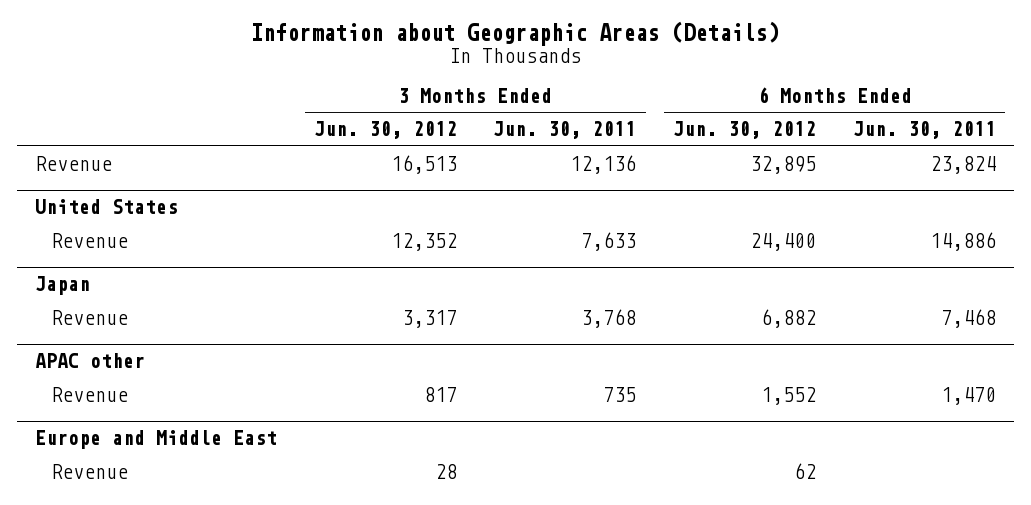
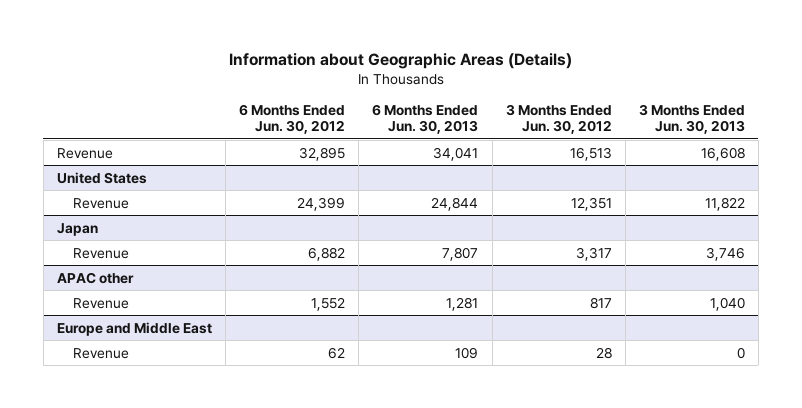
- | 3 Months Ended Jun. 30, 2012 | 3 Months Ended Jun. 30, 2011 | 6 Months Ended Jun. 30, 2012 | 6 Months Ended Jun. 30, 2011
+ | 6 Months Ended Jun. 30, 2012 | 6 Months Ended Jun. 30, 2013 | 3 Months Ended Jun. 30, 2012 | 3 Months Ended Jun. 30, 2013
@ United States
- Revenue | 12,352 | 7,633 | 24,400 | 14,886
+ Revenue | 24,399 | 24,844 | 12,351 | 11,822

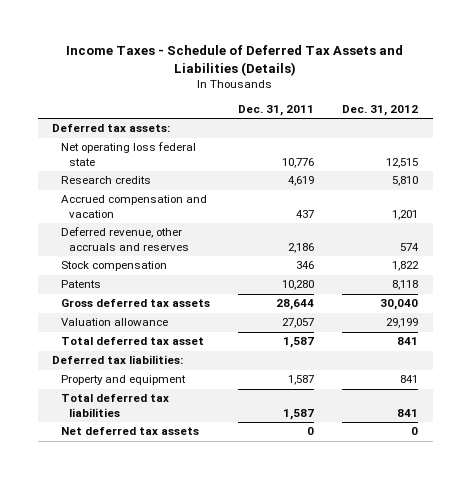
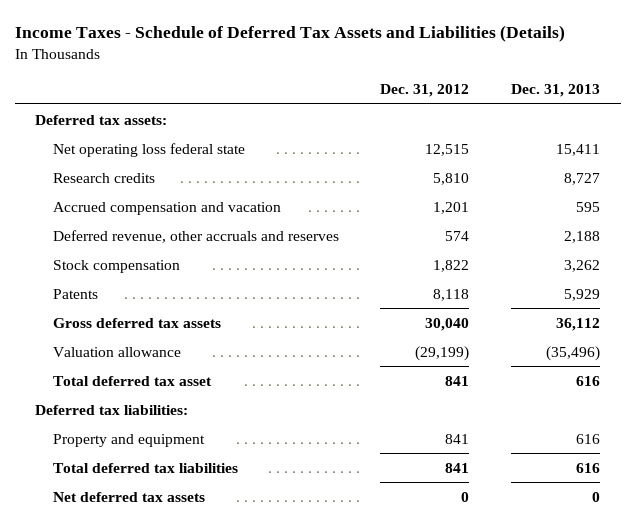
- | Dec. 31, 2011 | Dec. 31, 2012
+ | Dec. 31, 2012 | Dec. 31, 2013
- Valuation allowance | 27,057 | 29,199
+ Valuation allowance | (29,199) | (35,496)

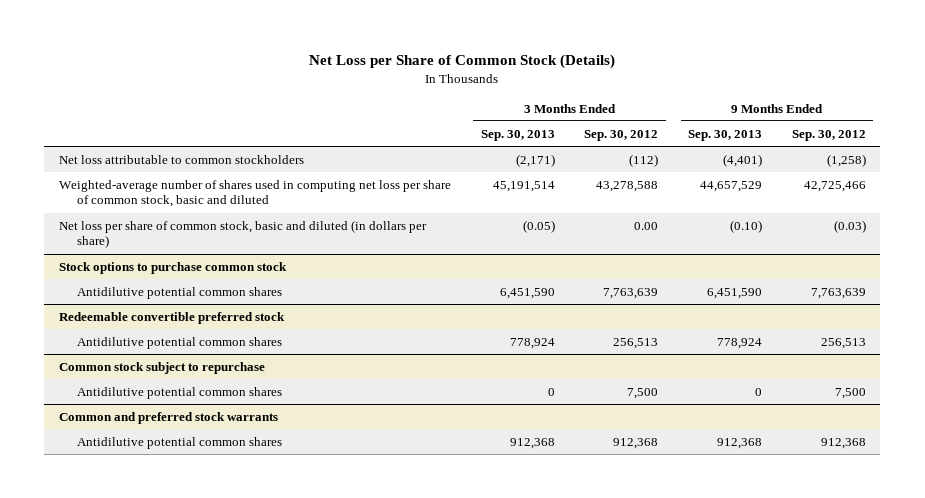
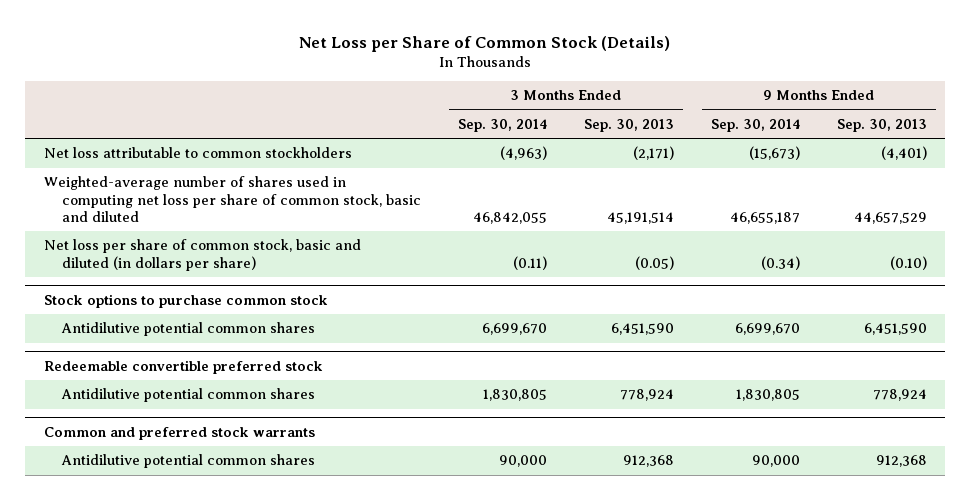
- | 3 Months Ended Sep. 30, 2013 | 3 Months Ended Sep. 30, 2012 | 9 Months Ended Sep. 30, 2013 | 9 Months Ended Sep. 30, 2012
+ | 3 Months Ended Sep. 30, 2014 | 3 Months Ended Sep. 30, 2013 | 9 Months Ended Sep. 30, 2014 | 9 Months Ended Sep. 30, 2013
- Common stock subject to repurchase
- Antidilutive potential common shares | 0 | 7,500 | 0 | 7,500

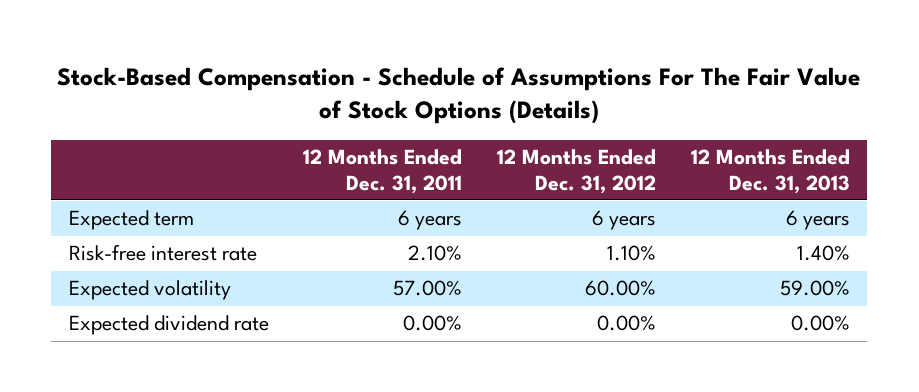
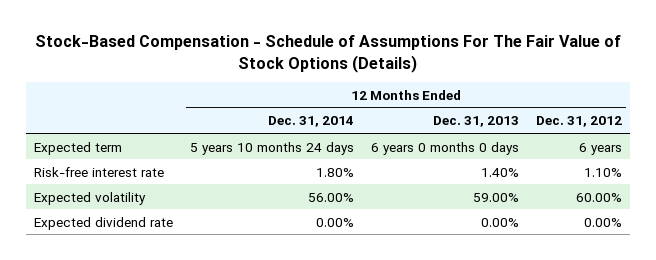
- | 12 Months Ended Dec. 31, 2011 | 12 Months Ended Dec. 31, 2012 | 12 Months Ended Dec. 31, 2013
+ | 12 Months Ended Dec. 31, 2014 | 12 Months Ended Dec. 31, 2013 | 12 Months Ended Dec. 31, 2012
- Expected term | 6 years | 6 years | 6 years
+ Expected term | 5 years 10 months 24 days | 6 years 0 months 0 days | 6 years

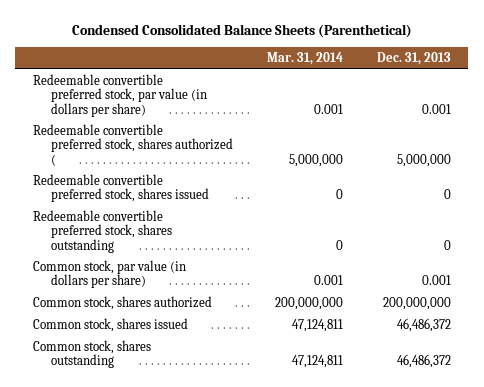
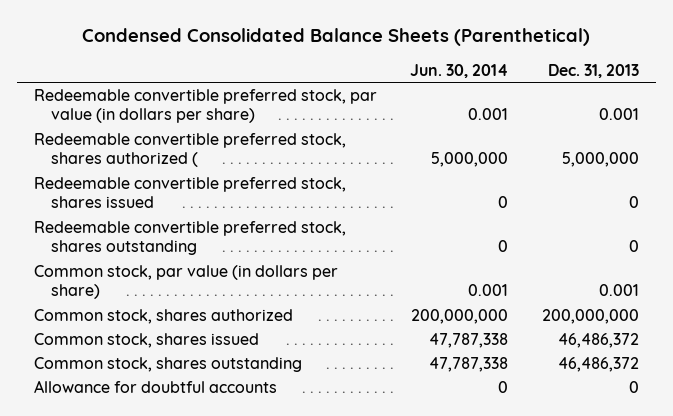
- | Mar. 31, 2014 | Dec. 31, 2013
+ | Jun. 30, 2014 | Dec. 31, 2013
+ Allowance for doubtful accounts | 0 | 0

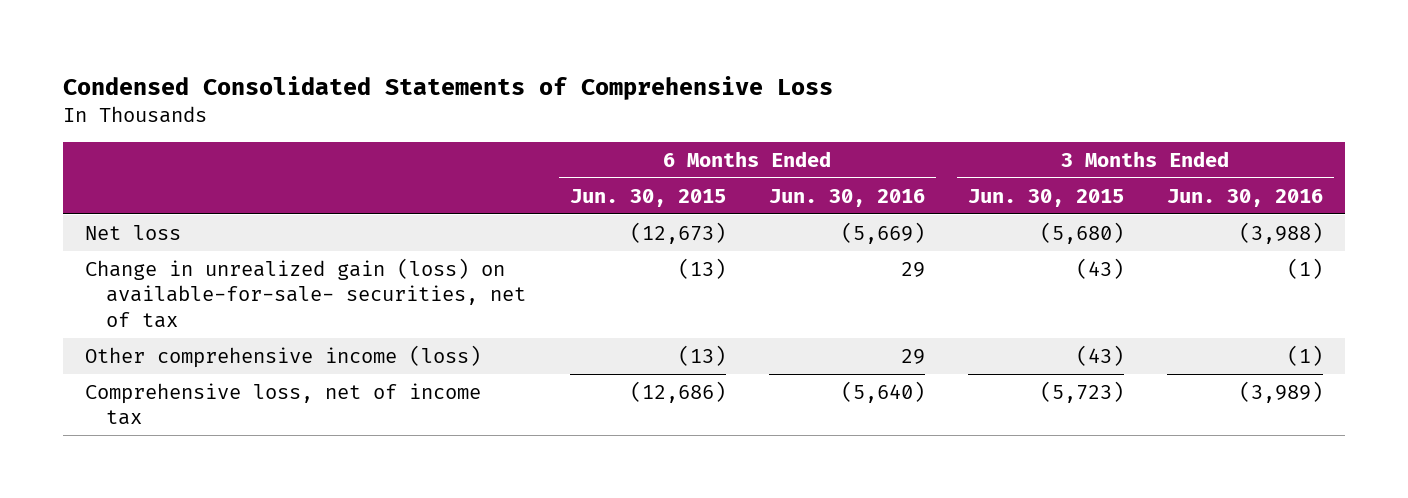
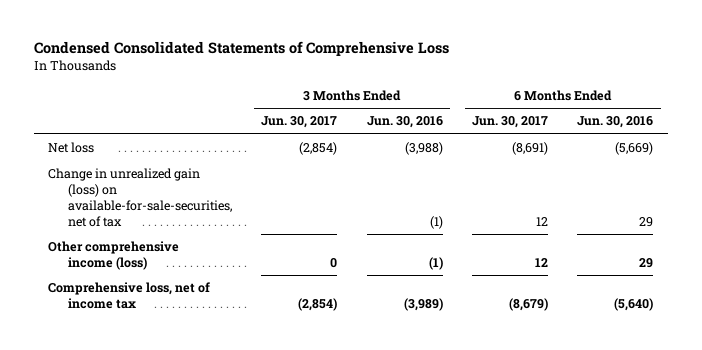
- | 6 Months Ended Jun. 30, 2015 | 6 Months Ended Jun. 30, 2016 | 3 Months Ended Jun. 30, 2015 | 3 Months Ended Jun. 30, 2016
+ | 3 Months Ended Jun. 30, 2017 | 3 Months Ended Jun. 30, 2016 | 6 Months Ended Jun. 30, 2017 | 6 Months Ended Jun. 30, 2016
- Change in unrealized gain (loss) on available-for-sale- securities, net of tax | (13) | 29 | (43) | (1)
+ Change in unrealized gain (loss) on available-for-sale-securities, net of tax | | (1) | 12 | 29

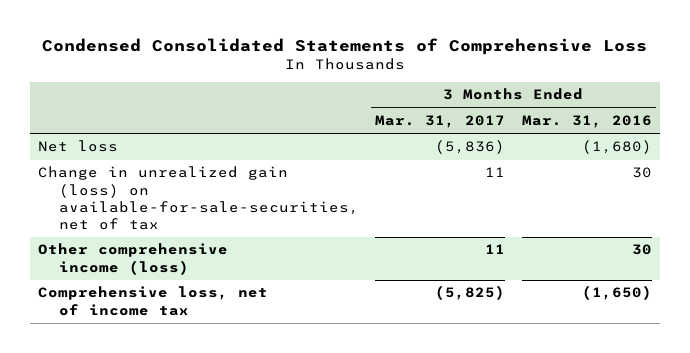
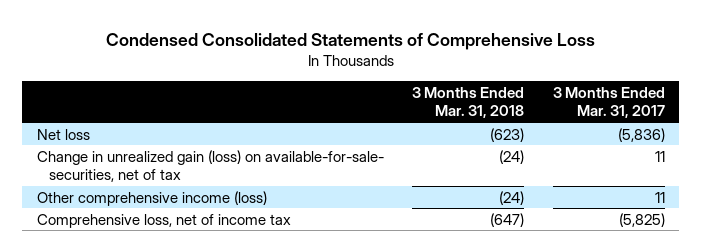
- | 3 Months Ended Mar. 31, 2017 | 3 Months Ended Mar. 31, 2016
+ | 3 Months Ended Mar. 31, 2018 | 3 Months Ended Mar. 31, 2017
- Change in unrealized gain (loss) on available-for-sale-securities, net of tax | 11 | 30
+ Change in unrealized gain (loss) on available-for-sale- securities, net of tax | (24) | 11

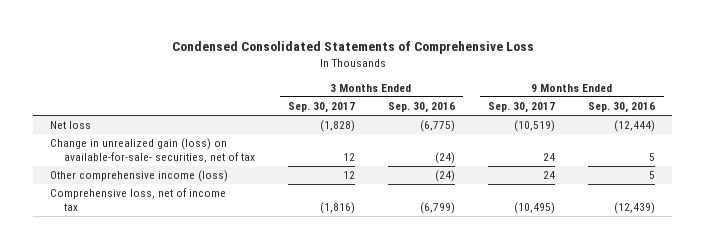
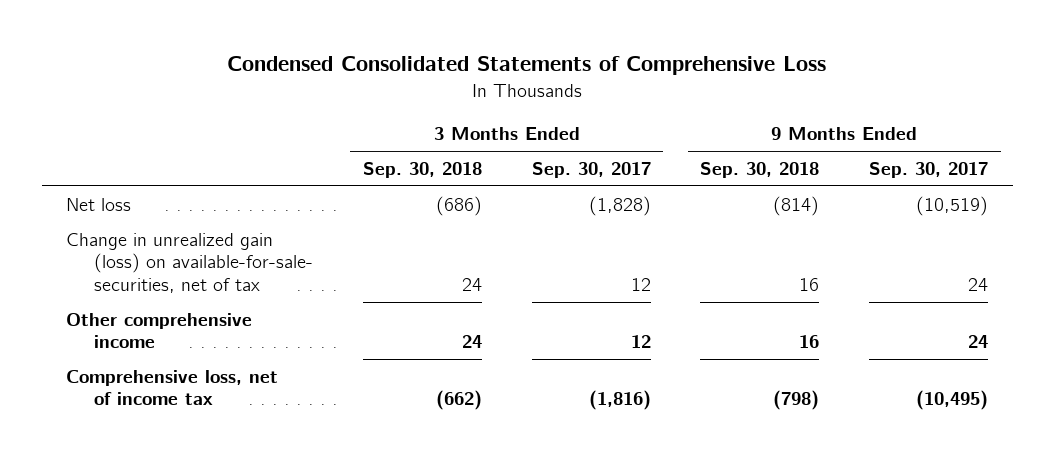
- | 3 Months Ended Sep. 30, 2017 | 3 Months Ended Sep. 30, 2016 | 9 Months Ended Sep. 30, 2017 | 9 Months Ended Sep. 30, 2016
+ | 3 Months Ended Sep. 30, 2018 | 3 Months Ended Sep. 30, 2017 | 9 Months Ended Sep. 30, 2018 | 9 Months Ended Sep. 30, 2017
- Other comprehensive income (loss) | 12 | (24) | 24 | 5
+ Other comprehensive income | 24 | 12 | 16 | 24

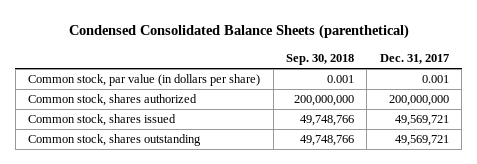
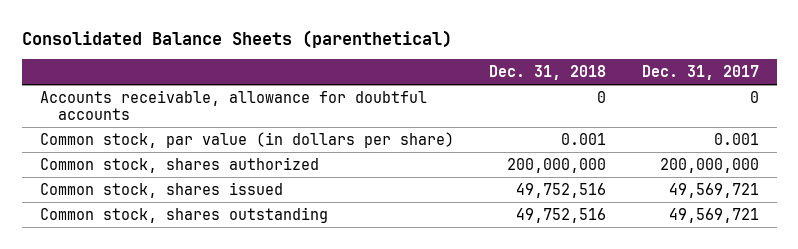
- Condensed Consolidated Balance Sheets (parenthetical)
+ Consolidated Balance Sheets (parenthetical)
- | Sep. 30, 2018 | Dec. 31, 2017
+ | Dec. 31, 2018 | Dec. 31, 2017
+ Accounts receivable, allowance for doubtful accounts | 0 | 0

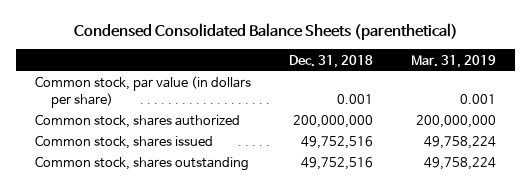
- Consolidated Balance Sheets (parenthetical)
+ Condensed Consolidated Balance Sheets (parenthetical)
- | Dec. 31, 2018 | Dec. 31, 2017
+ | Dec. 31, 2018 | Mar. 31, 2019
- Accounts receivable, allowance for doubtful accounts | 0 | 0

